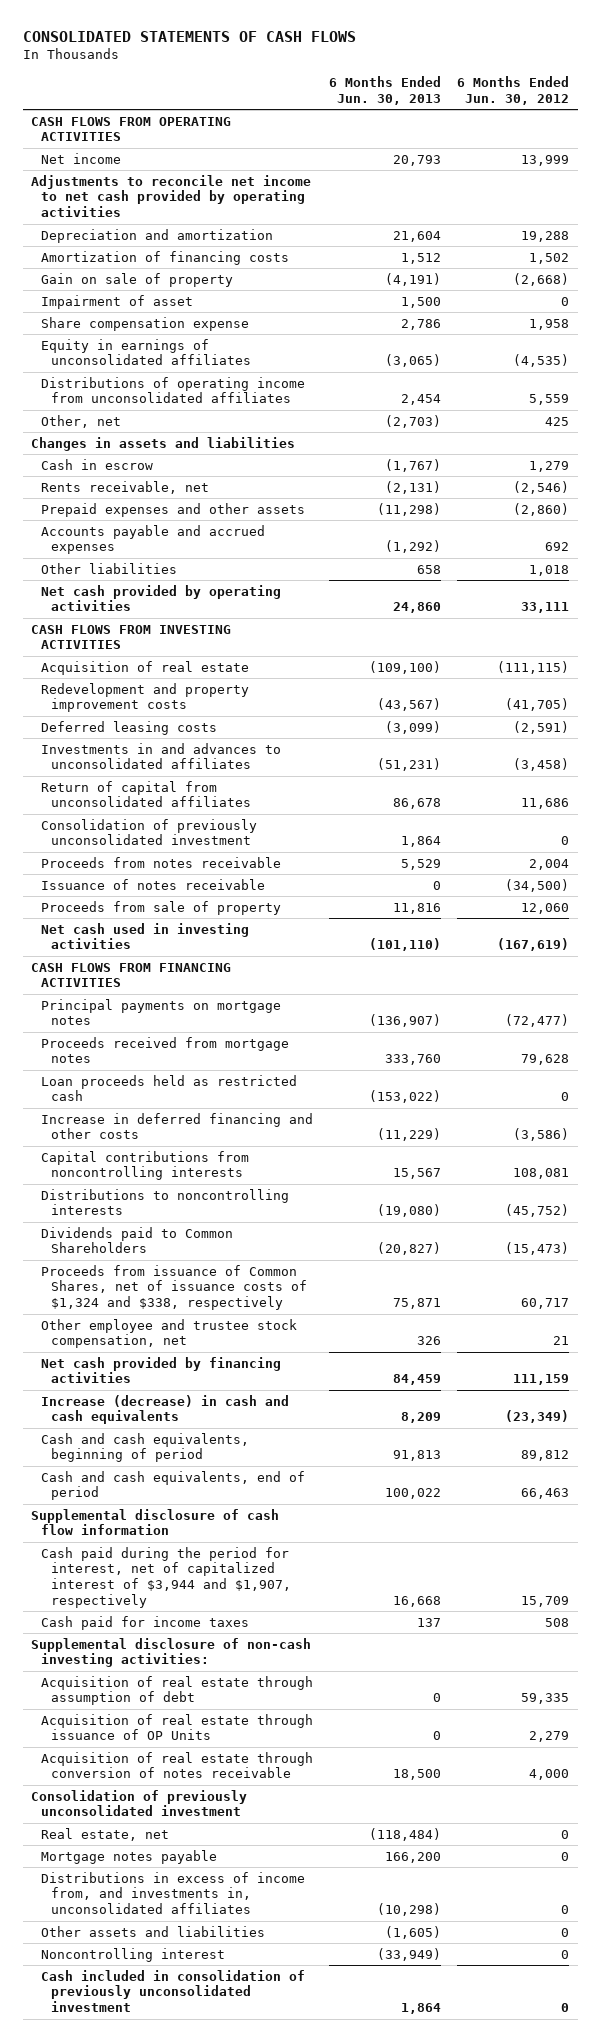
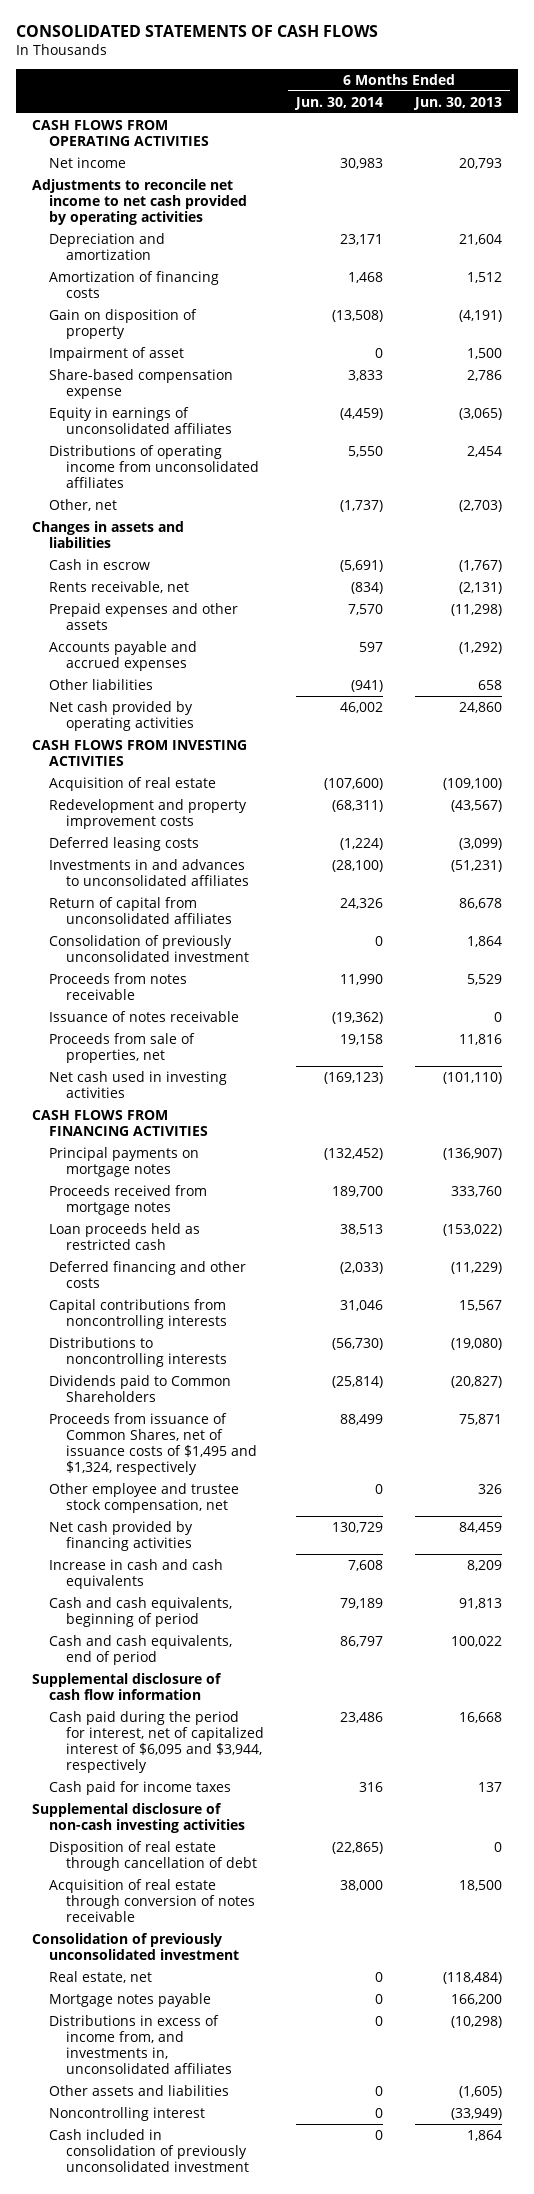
- | 6 Months Ended Jun. 30, 2013 | 6 Months Ended Jun. 30, 2012
+ | 6 Months Ended Jun. 30, 2014 | 6 Months Ended Jun. 30, 2013
- Gain on sale of property | (4,191) | (2,668)
+ Gain on disposition of property | (13,508) | (4,191)
- Share compensation expense | 2,786 | 1,958
+ Share-based compensation expense | 3,833 | 2,786
- Proceeds from sale of property | 11,816 | 12,060
+ Proceeds from sale of properties, net | 19,158 | 11,816
- Increase in deferred financing and other costs | (11,229) | (3,586)
+ Deferred financing and other costs | (2,033) | (11,229)
- Proceeds from issuance of Common Shares, net of issuance costs of $1,324 and $338, respectively | 75,871 | 60,717
+ Proceeds from issuance of Common Shares, net of issuance costs of $1,495 and $1,324, respectively | 88,499 | 75,871
- Increase (decrease) in cash and cash equivalents | 8,209 | (23,349)
+ Increase in cash and cash equivalents | 7,608 | 8,209
- Cash paid during the period for interest, net of capitalized interest of $3,944 and $1,907, respectively | 16,668 | 15,709
+ Cash paid during the period for interest, net of capitalized interest of $6,095 and $3,944, respectively | 23,486 | 16,668
- Supplemental disclosure of non-cash investing activities:
- Acquisition of real estate through assumption of debt | 0 | 59,335
- Acquisition of real estate through issuance of OP Units | 0 | 2,279
+ Supplemental disclosure of non-cash investing activities
+ Disposition of real estate through cancellation of debt | (22,865) | 0

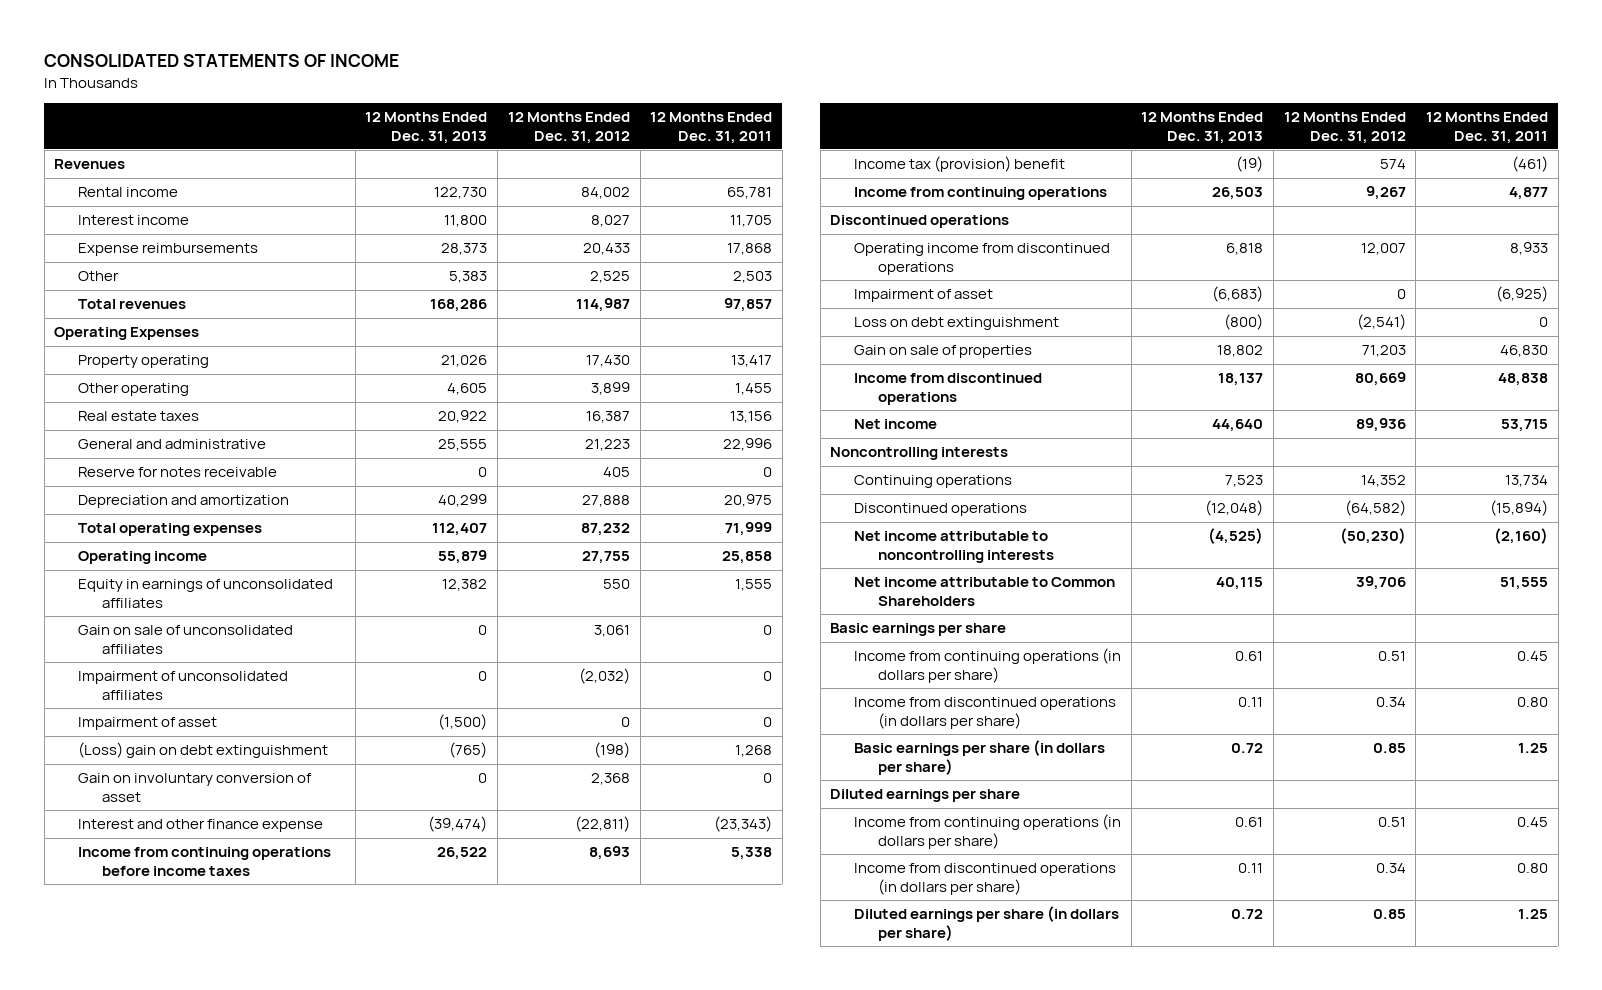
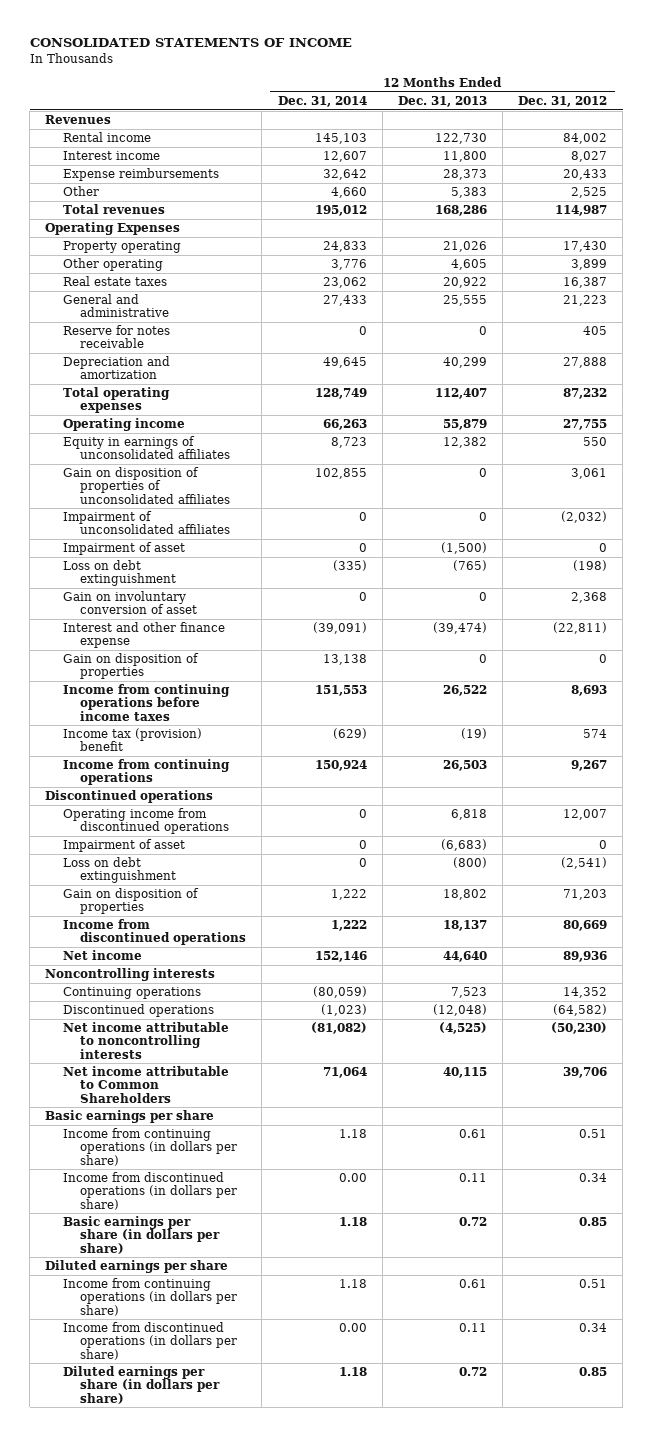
- | 12 Months Ended Dec. 31, 2013 | 12 Months Ended Dec. 31, 2012 | 12 Months Ended Dec. 31, 2011
+ | 12 Months Ended Dec. 31, 2014 | 12 Months Ended Dec. 31, 2013 | 12 Months Ended Dec. 31, 2012
- Gain on sale of unconsolidated affiliates | 0 | 3,061 | 0
+ Gain on disposition of properties of unconsolidated affiliates | 102,855 | 0 | 3,061
- (Loss) gain on debt extinguishment | (765) | (198) | 1,268
+ Loss on debt extinguishment | (335) | (765) | (198)
+ Gain on disposition of properties | 13,138 | 0 | 0
- Gain on sale of properties | 18,802 | 71,203 | 46,830
+ Gain on disposition of properties | 1,222 | 18,802 | 71,203

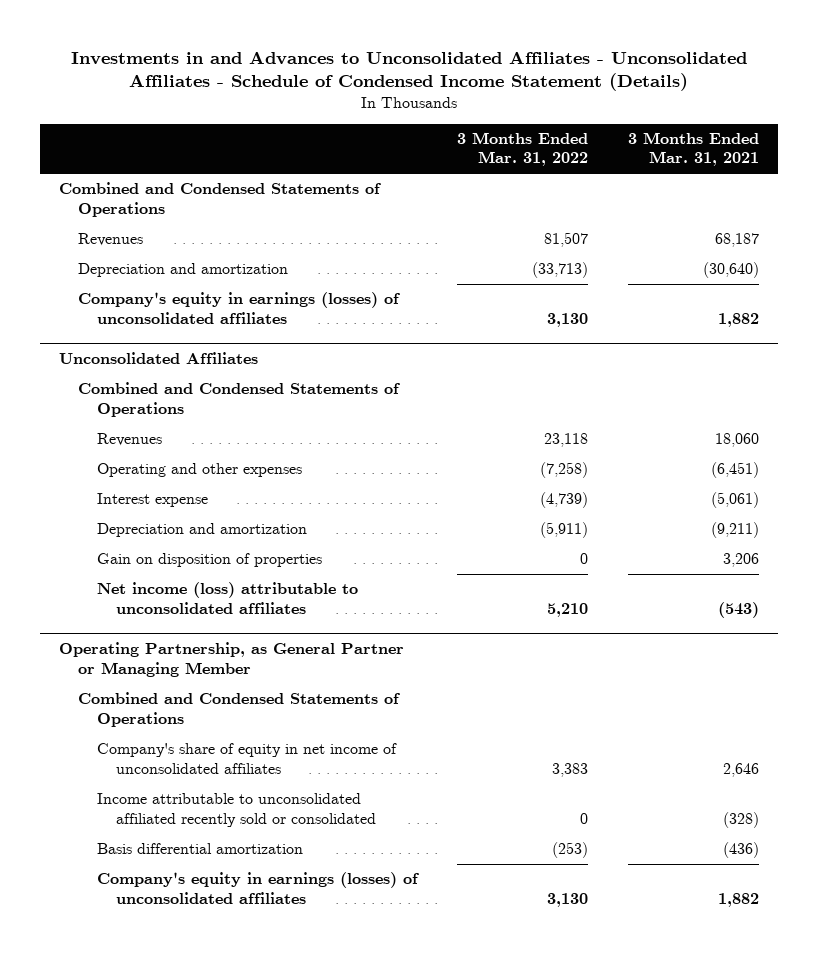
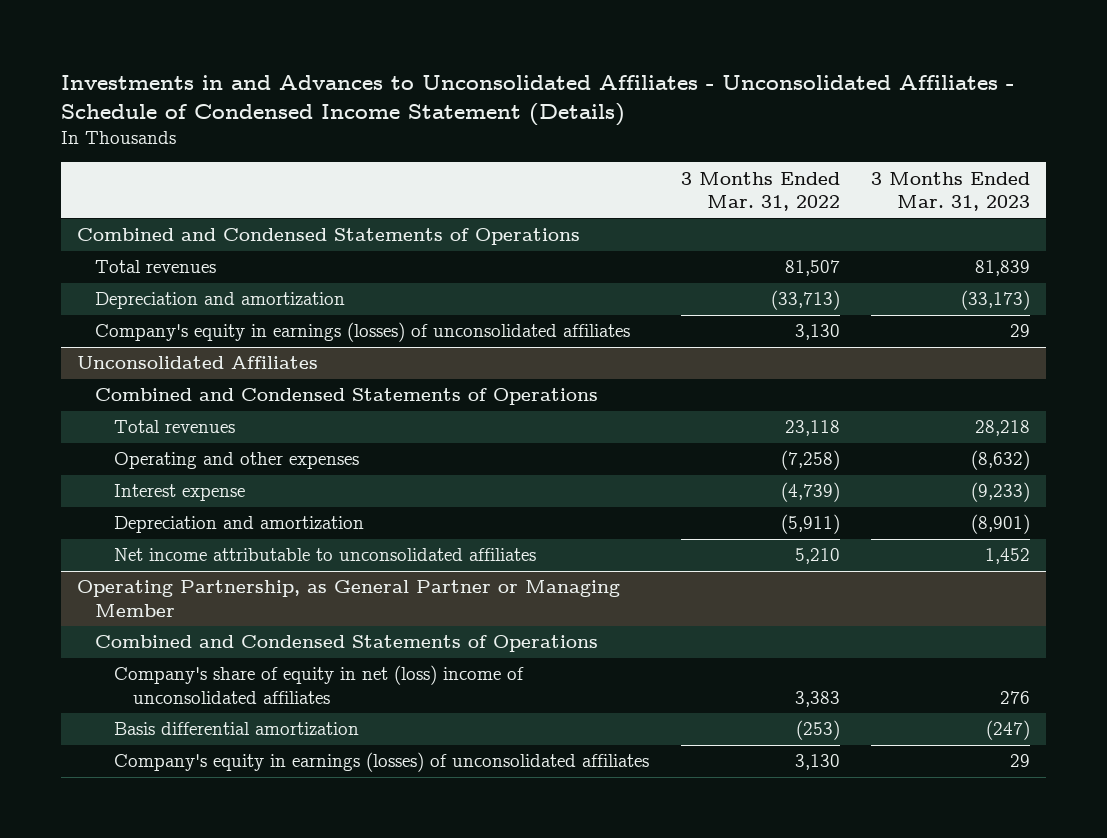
- | 3 Months Ended Mar. 31, 2022 | 3 Months Ended Mar. 31, 2021
+ | 3 Months Ended Mar. 31, 2022 | 3 Months Ended Mar. 31, 2023
- Revenues | 81,507 | 68,187
+ Total revenues | 81,507 | 81,839
@ Unconsolidated Affiliates
- Revenues | 23,118 | 18,060
+ Total revenues | 23,118 | 28,218
- Gain on disposition of properties | 0 | 3,206
- Net income (loss) attributable to unconsolidated affiliates | 5,210 | (543)
+ Net income attributable to unconsolidated affiliates | 5,210 | 1,452
@ Operating Partnership, as General Partner or Managing Member
- Company's share of equity in net income of unconsolidated affiliates | 3,383 | 2,646
- Income attributable to unconsolidated affiliated recently sold or consolidated | 0 | (328)
+ Company's share of equity in net (loss) income of unconsolidated affiliates | 3,383 | 276

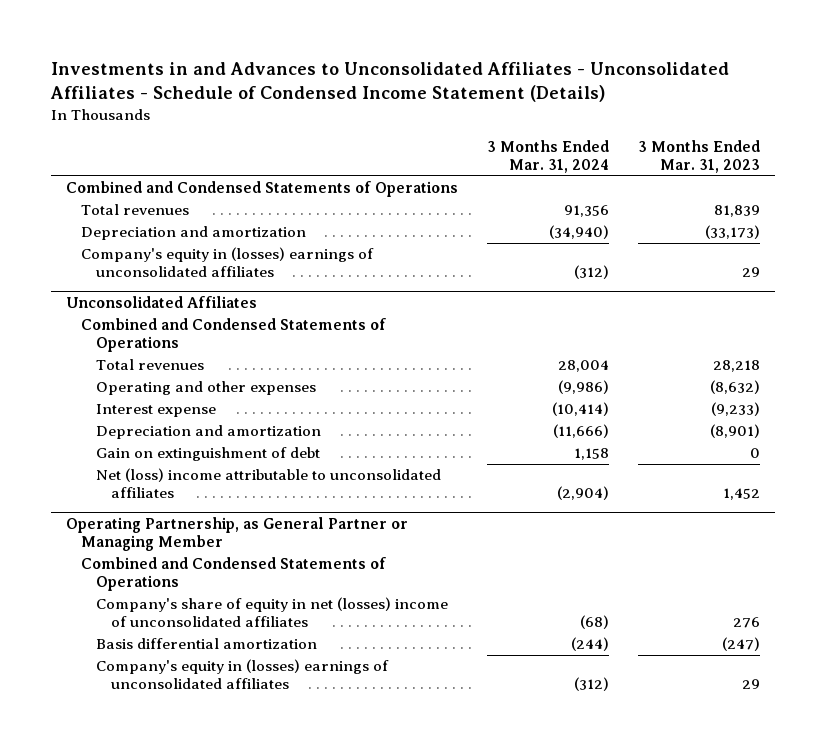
- | 3 Months Ended Mar. 31, 2022 | 3 Months Ended Mar. 31, 2023
+ | 3 Months Ended Mar. 31, 2024 | 3 Months Ended Mar. 31, 2023
- Company's equity in earnings (losses) of unconsolidated affiliates | 3,130 | 29
+ Company's equity in (losses) earnings of unconsolidated affiliates | (312) | 29
@ Unconsolidated Affiliates
- Net income attributable to unconsolidated affiliates | 5,210 | 1,452
+ Gain on extinguishment of debt | 1,158 | 0
+ Net (loss) income attributable to unconsolidated affiliates | (2,904) | 1,452
@ Operating Partnership, as General Partner or Managing Member
- Company's share of equity in net (loss) income of unconsolidated affiliates | 3,383 | 276
+ Company's share of equity in net (losses) income of unconsolidated affiliates | (68) | 276
- Company's equity in earnings (losses) of unconsolidated affiliates | 3,130 | 29
+ Company's equity in (losses) earnings of unconsolidated affiliates | (312) | 29

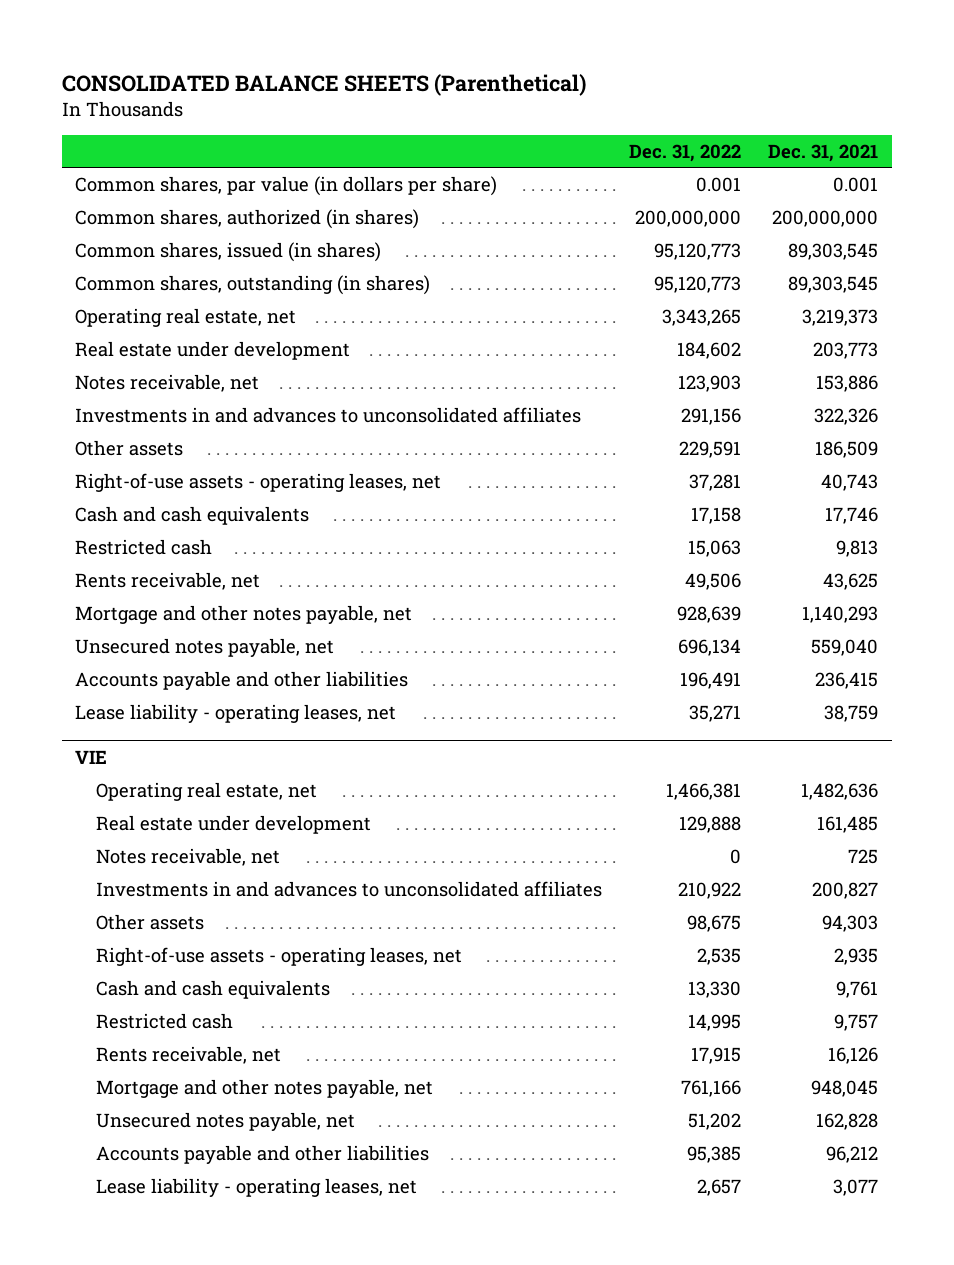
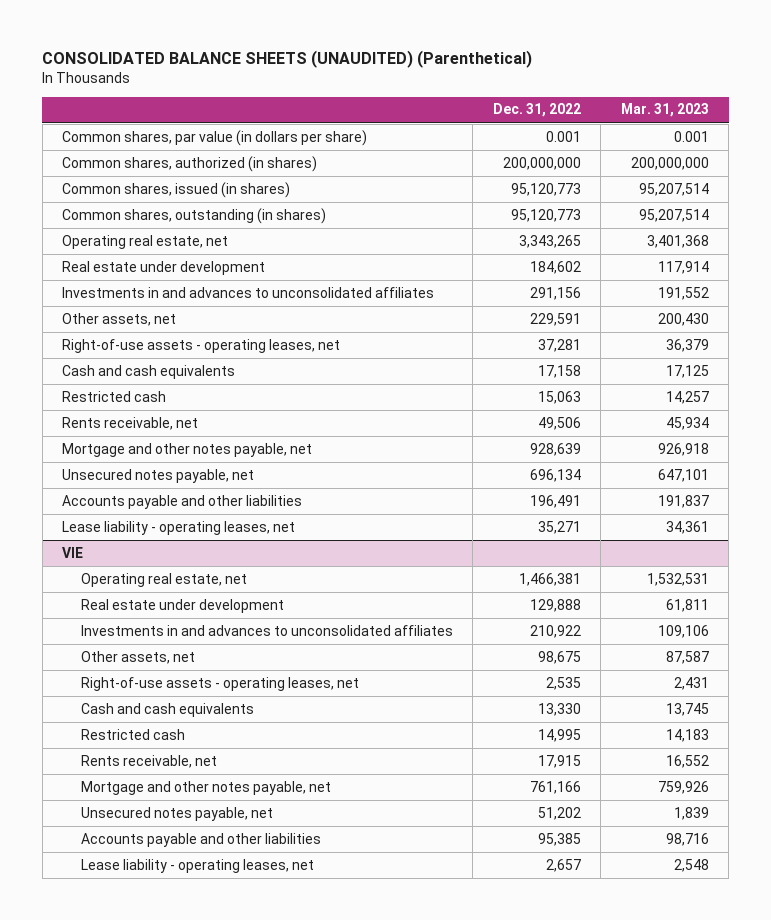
- CONSOLIDATED BALANCE SHEETS (Parenthetical)
+ CONSOLIDATED BALANCE SHEETS (UNAUDITED) (Parenthetical)
- | Dec. 31, 2022 | Dec. 31, 2021
+ | Dec. 31, 2022 | Mar. 31, 2023
- Notes receivable, net | 123,903 | 153,886
- Other assets | 229,591 | 186,509
+ Other assets, net | 229,591 | 200,430
@ VIE
- Notes receivable, net | 0 | 725
- Other assets | 98,675 | 94,303
+ Other assets, net | 98,675 | 87,587

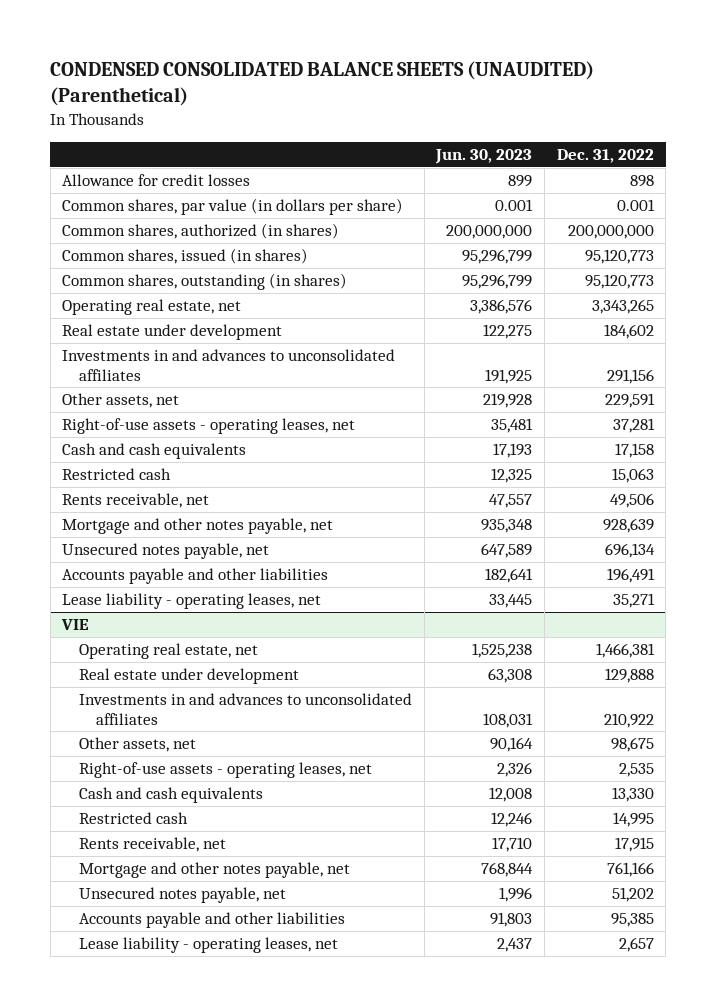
- CONSOLIDATED BALANCE SHEETS (UNAUDITED) (Parenthetical)
+ CONDENSED CONSOLIDATED BALANCE SHEETS (UNAUDITED) (Parenthetical)
- | Dec. 31, 2022 | Mar. 31, 2023
+ | Jun. 30, 2023 | Dec. 31, 2022
+ Allowance for credit losses | 899 | 898

